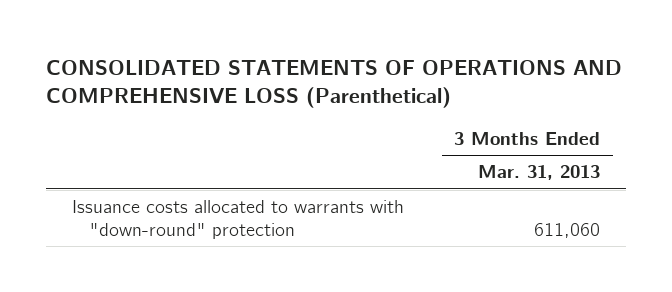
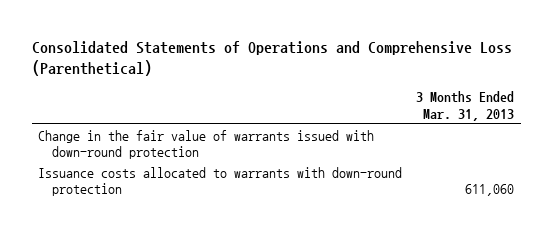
- CONSOLIDATED STATEMENTS OF OPERATIONS AND COMPREHENSIVE LOSS (Parenthetical)
+ Consolidated Statements of Operations and Comprehensive Loss (Parenthetical)
- Issuance costs allocated to warrants with "down-round" protection | 611,060
+ Change in the fair value of warrants issued with down-round protection
+ Issuance costs allocated to warrants with down-round protection | 611,060

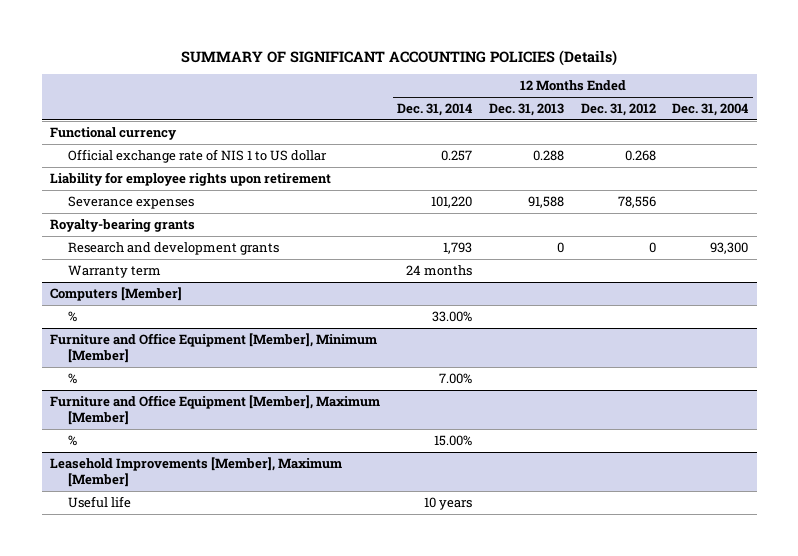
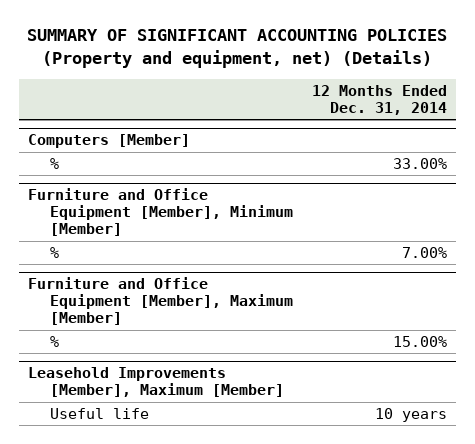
- SUMMARY OF SIGNIFICANT ACCOUNTING POLICIES (Details)
+ SUMMARY OF SIGNIFICANT ACCOUNTING POLICIES (Property and equipment, net) (Details)
- | 12 Months Ended Dec. 31, 2014 | 12 Months Ended Dec. 31, 2013 | 12 Months Ended Dec. 31, 2012 | 12 Months Ended Dec. 31, 2004
+ | 12 Months Ended Dec. 31, 2014
- Functional currency
- Official exchange rate of NIS 1 to US dollar | 0.257 | 0.288 | 0.268 |
- Liability for employee rights upon retirement
- Severance expenses | 101,220 | 91,588 | 78,556 |
- Royalty-bearing grants
- Research and development grants | 1,793 | 0 | 0 | 93,300
- Warranty term | 24 months | | |

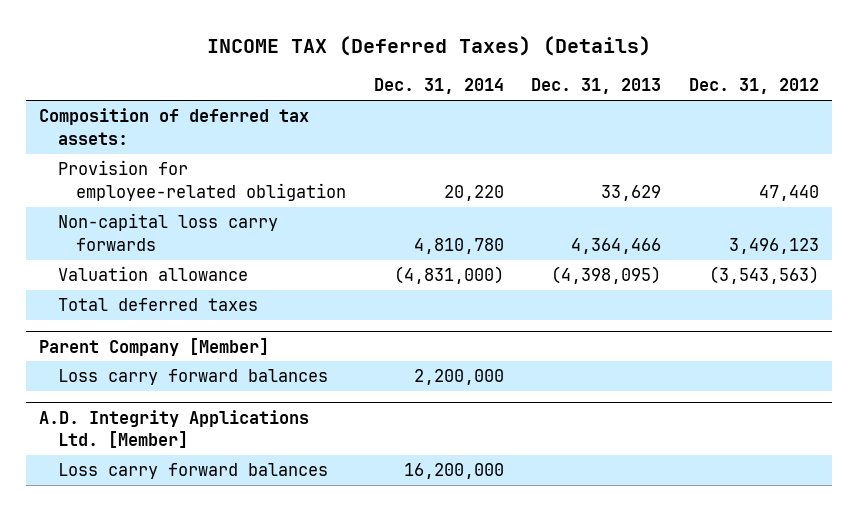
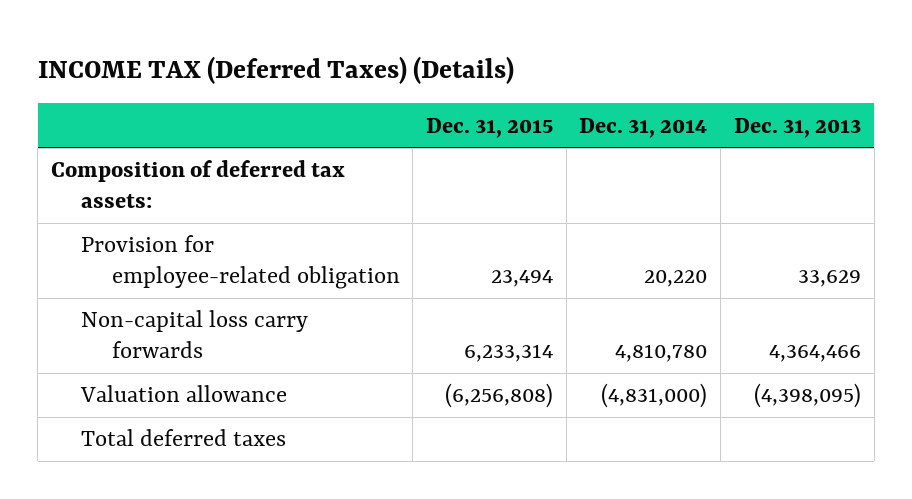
- | Dec. 31, 2014 | Dec. 31, 2013 | Dec. 31, 2012
+ | Dec. 31, 2015 | Dec. 31, 2014 | Dec. 31, 2013
- Parent Company [Member]
- Loss carry forward balances | 2,200,000 | |
- A.D. Integrity Applications Ltd. [Member]
- Loss carry forward balances | 16,200,000 | |

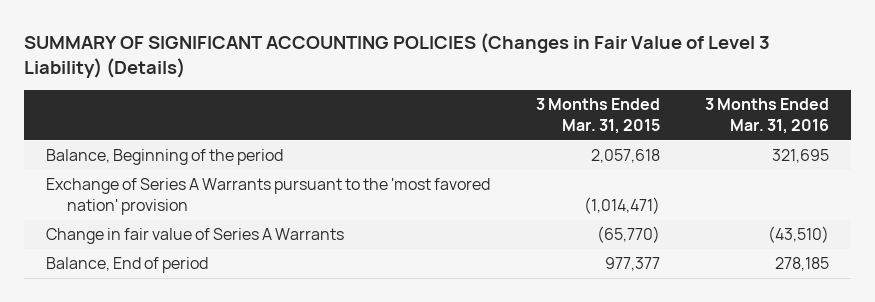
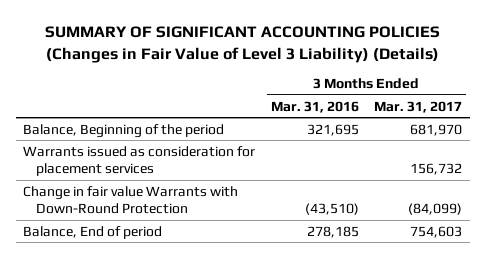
- | 3 Months Ended Mar. 31, 2015 | 3 Months Ended Mar. 31, 2016
+ | 3 Months Ended Mar. 31, 2016 | 3 Months Ended Mar. 31, 2017
- Exchange of Series A Warrants pursuant to the 'most favored nation' provision | (1,014,471) |
- Change in fair value of Series A Warrants | (65,770) | (43,510)
+ Warrants issued as consideration for placement services | | 156,732
+ Change in fair value Warrants with Down-Round Protection | (43,510) | (84,099)

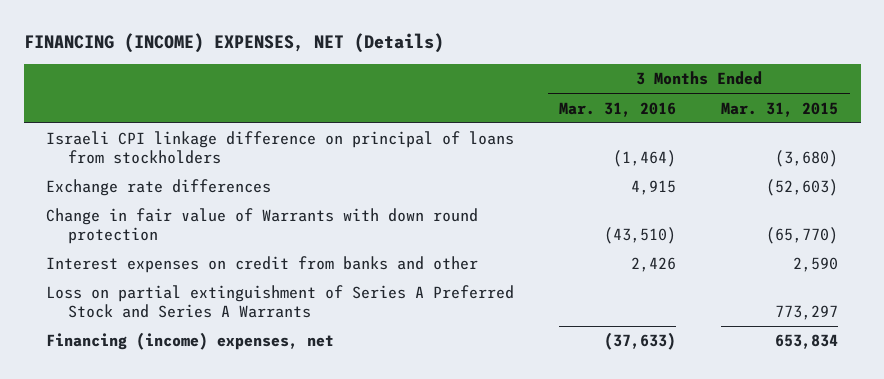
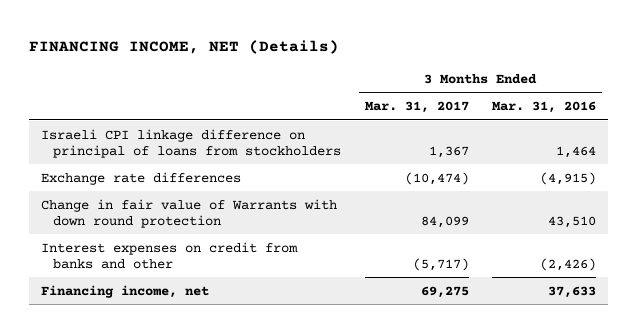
- FINANCING (INCOME) EXPENSES, NET (Details)
+ FINANCING INCOME, NET (Details)
- | 3 Months Ended Mar. 31, 2016 | 3 Months Ended Mar. 31, 2015
+ | 3 Months Ended Mar. 31, 2017 | 3 Months Ended Mar. 31, 2016
- Israeli CPI linkage difference on principal of loans from stockholders | (1,464) | (3,680)
- Exchange rate differences | 4,915 | (52,603)
- Change in fair value of Warrants with down round protection | (43,510) | (65,770)
- Interest expenses on credit from banks and other | 2,426 | 2,590
- Loss on partial extinguishment of Series A Preferred Stock and Series A Warrants | | 773,297
- Financing (income) expenses, net | (37,633) | 653,834
+ Israeli CPI linkage difference on principal of loans from stockholders | 1,367 | 1,464
+ Exchange rate differences | (10,474) | (4,915)
+ Change in fair value of Warrants with down round protection | 84,099 | 43,510
+ Interest expenses on credit from banks and other | (5,717) | (2,426)
+ Financing income, net | 69,275 | 37,633

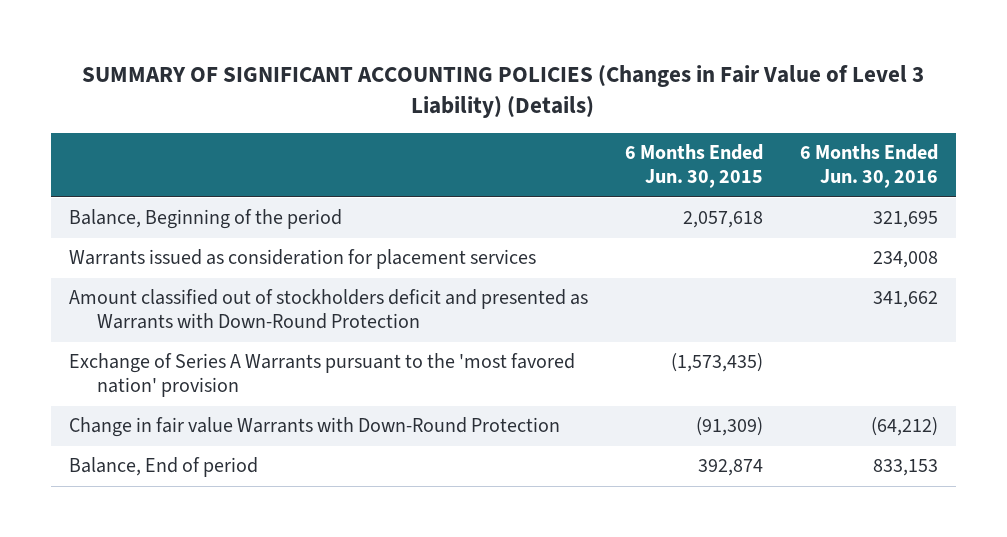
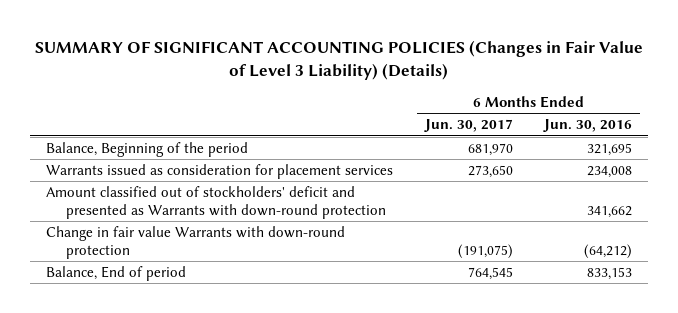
- | 6 Months Ended Jun. 30, 2015 | 6 Months Ended Jun. 30, 2016
+ | 6 Months Ended Jun. 30, 2017 | 6 Months Ended Jun. 30, 2016
- Amount classified out of stockholders deficit and presented as Warrants with Down-Round Protection | | 341,662
- Exchange of Series A Warrants pursuant to the 'most favored nation' provision | (1,573,435) |
- Change in fair value Warrants with Down-Round Protection | (91,309) | (64,212)
+ Amount classified out of stockholders' deficit and presented as Warrants with down-round protection | | 341,662
+ Change in fair value Warrants with down-round protection | (191,075) | (64,212)

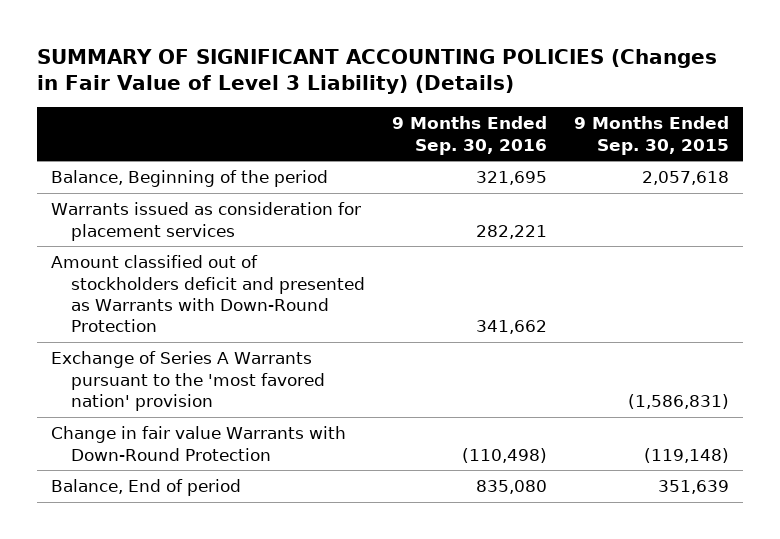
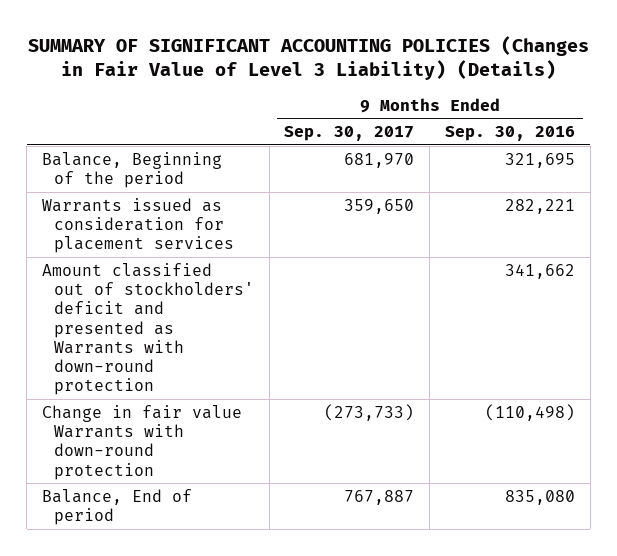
- | 9 Months Ended Sep. 30, 2016 | 9 Months Ended Sep. 30, 2015
+ | 9 Months Ended Sep. 30, 2017 | 9 Months Ended Sep. 30, 2016
- Amount classified out of stockholders deficit and presented as Warrants with Down-Round Protection | 341,662 |
- Exchange of Series A Warrants pursuant to the 'most favored nation' provision | | (1,586,831)
- Change in fair value Warrants with Down-Round Protection | (110,498) | (119,148)
+ Amount classified out of stockholders' deficit and presented as Warrants with down-round protection | | 341,662
+ Change in fair value Warrants with down-round protection | (273,733) | (110,498)

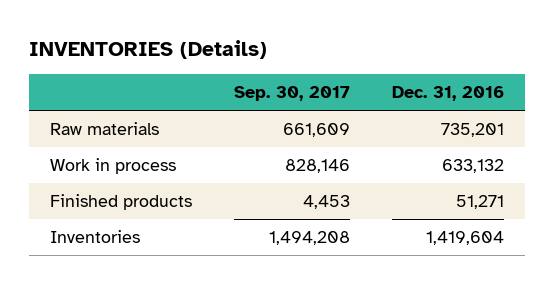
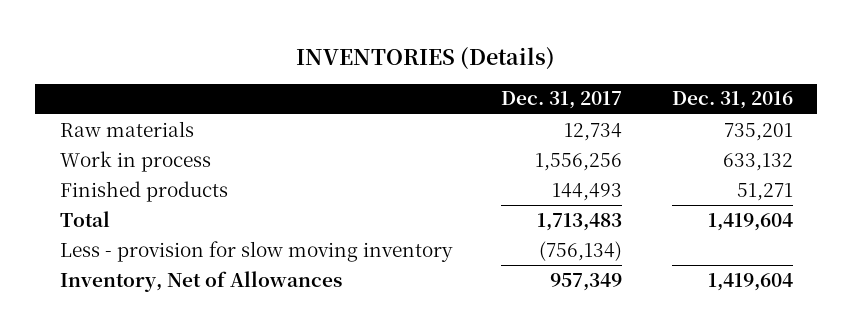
- | Sep. 30, 2017 | Dec. 31, 2016
+ | Dec. 31, 2017 | Dec. 31, 2016
- Inventories | 1,494,208 | 1,419,604
+ Total | 1,713,483 | 1,419,604
+ Less - provision for slow moving inventory | (756,134) |
+ Inventory, Net of Allowances | 957,349 | 1,419,604

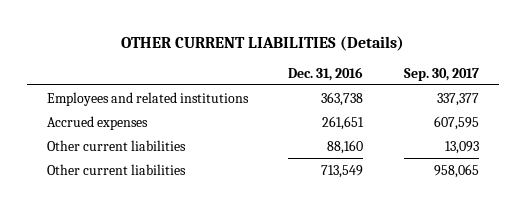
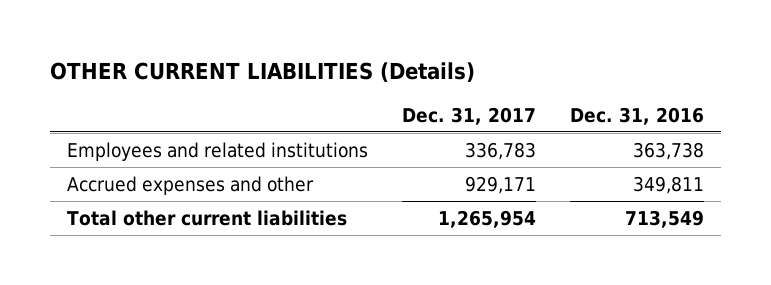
- | Dec. 31, 2016 | Sep. 30, 2017
+ | Dec. 31, 2017 | Dec. 31, 2016
- Accrued expenses | 261,651 | 607,595
- Other current liabilities | 88,160 | 13,093
- Other current liabilities | 713,549 | 958,065
+ Accrued expenses and other | 929,171 | 349,811
+ Total other current liabilities | 1,265,954 | 713,549

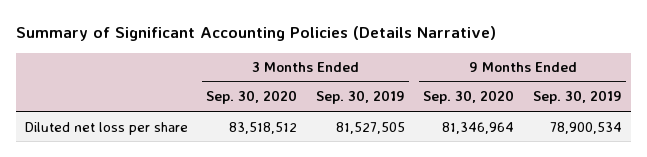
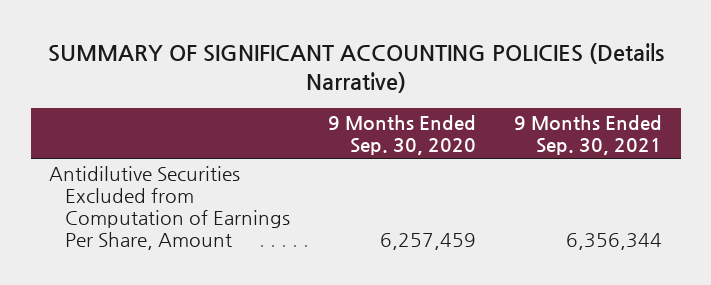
- Summary of Significant Accounting Policies (Details Narrative)
+ SUMMARY OF SIGNIFICANT ACCOUNTING POLICIES (Details Narrative)
- | 3 Months Ended Sep. 30, 2020 | 3 Months Ended Sep. 30, 2019 | 9 Months Ended Sep. 30, 2020 | 9 Months Ended Sep. 30, 2019
+ | 9 Months Ended Sep. 30, 2020 | 9 Months Ended Sep. 30, 2021
- Diluted net loss per share | 83,518,512 | 81,527,505 | 81,346,964 | 78,900,534
+ Antidilutive Securities Excluded from Computation of Earnings Per Share, Amount | 6,257,459 | 6,356,344

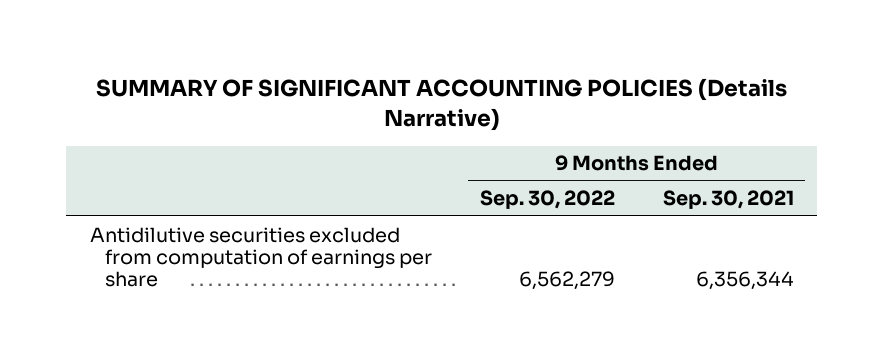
- | 9 Months Ended Sep. 30, 2020 | 9 Months Ended Sep. 30, 2021
+ | 9 Months Ended Sep. 30, 2022 | 9 Months Ended Sep. 30, 2021
- Antidilutive Securities Excluded from Computation of Earnings Per Share, Amount | 6,257,459 | 6,356,344
+ Antidilutive securities excluded from computation of earnings per share | 6,562,279 | 6,356,344

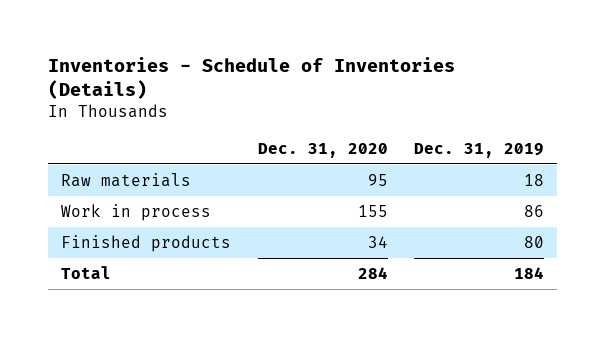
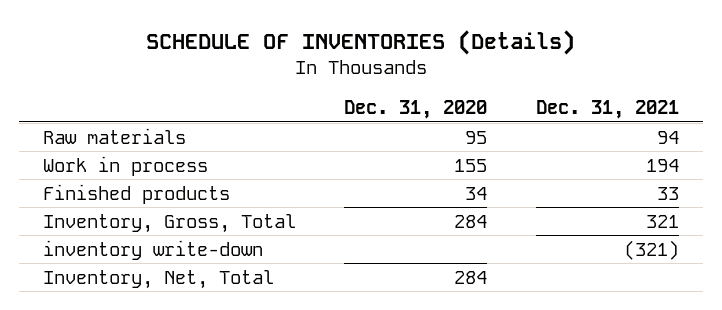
- Inventories - Schedule of Inventories (Details)
+ SCHEDULE OF INVENTORIES (Details)
- | Dec. 31, 2020 | Dec. 31, 2019
+ | Dec. 31, 2020 | Dec. 31, 2021
- Total | 284 | 184
+ Inventory, Gross, Total | 284 | 321
+ inventory write-down | | (321)
+ Inventory, Net, Total | 284 |

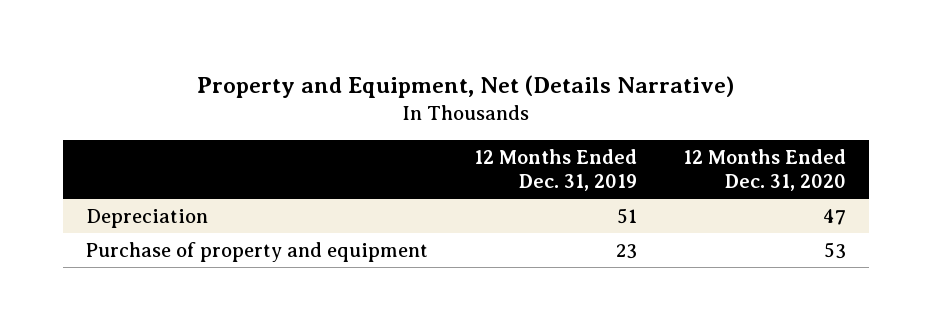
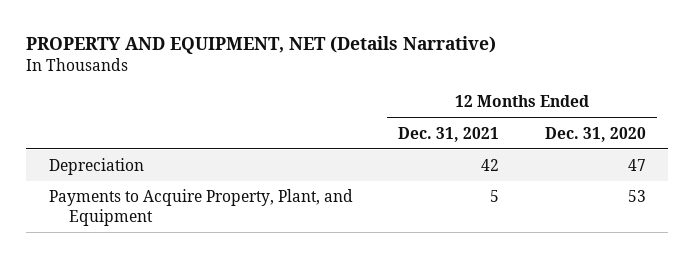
- Property and Equipment, Net (Details Narrative)
+ PROPERTY AND EQUIPMENT, NET (Details Narrative)
- | 12 Months Ended Dec. 31, 2019 | 12 Months Ended Dec. 31, 2020
+ | 12 Months Ended Dec. 31, 2021 | 12 Months Ended Dec. 31, 2020
- Purchase of property and equipment | 23 | 53
+ Payments to Acquire Property, Plant, and Equipment | 5 | 53

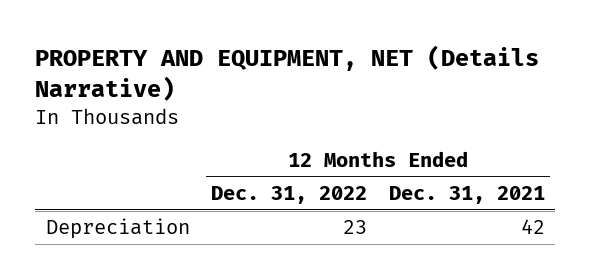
- | 12 Months Ended Dec. 31, 2021 | 12 Months Ended Dec. 31, 2020
+ | 12 Months Ended Dec. 31, 2022 | 12 Months Ended Dec. 31, 2021
- Payments to Acquire Property, Plant, and Equipment | 5 | 53

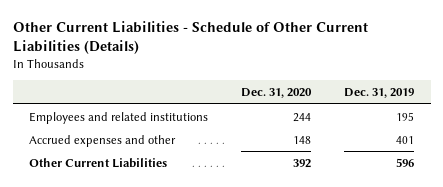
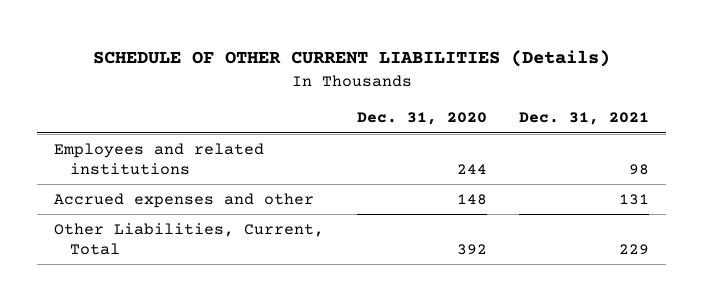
- Other Current Liabilities - Schedule of Other Current Liabilities (Details)
+ SCHEDULE OF OTHER CURRENT LIABILITIES (Details)
- | Dec. 31, 2020 | Dec. 31, 2019
+ | Dec. 31, 2020 | Dec. 31, 2021
- Other Current Liabilities | 392 | 596
+ Other Liabilities, Current, Total | 392 | 229

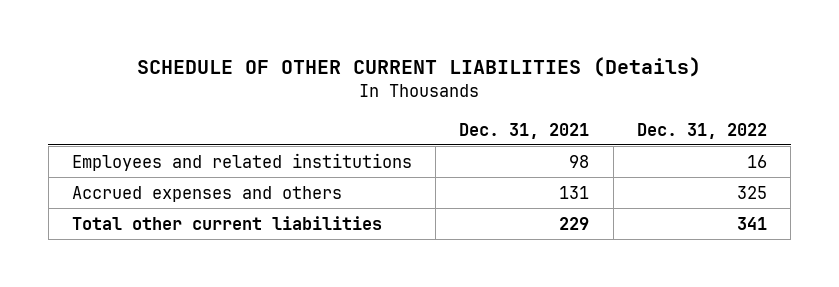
- | Dec. 31, 2020 | Dec. 31, 2021
+ | Dec. 31, 2021 | Dec. 31, 2022
- Accrued expenses and other | 148 | 131
- Other Liabilities, Current, Total | 392 | 229
+ Accrued expenses and others | 131 | 325
+ Total other current liabilities | 229 | 341

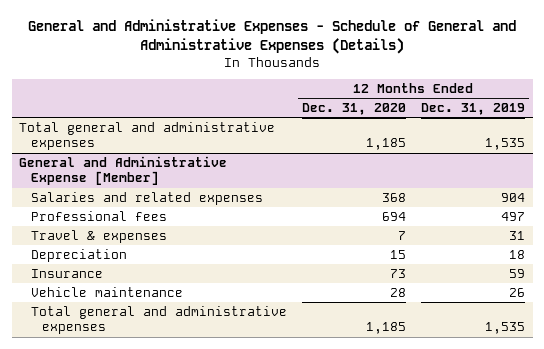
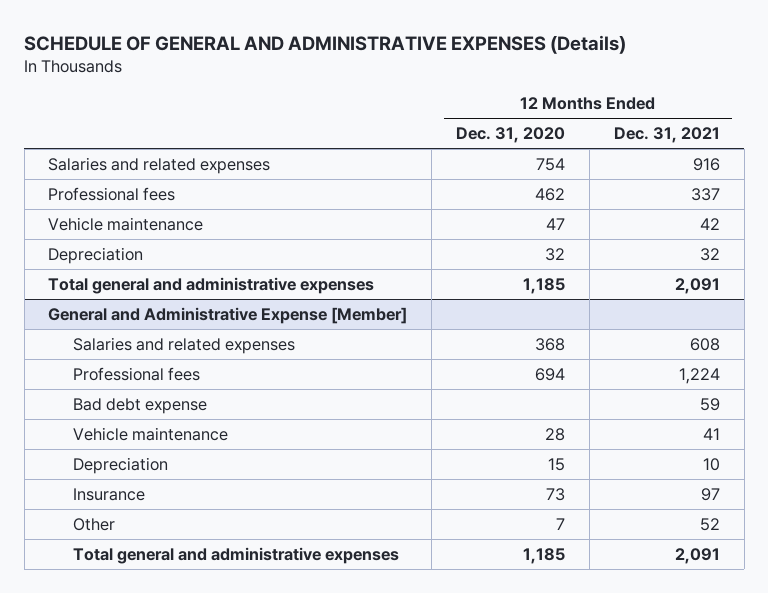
- General and Administrative Expenses - Schedule of General and Administrative Expenses (Details)
+ SCHEDULE OF GENERAL AND ADMINISTRATIVE EXPENSES (Details)
- | 12 Months Ended Dec. 31, 2020 | 12 Months Ended Dec. 31, 2019
+ | 12 Months Ended Dec. 31, 2020 | 12 Months Ended Dec. 31, 2021
+ Salaries and related expenses | 754 | 916
+ Professional fees | 462 | 337
+ Vehicle maintenance | 47 | 42
+ Depreciation | 32 | 32
@ General and Administrative Expense [Member]
- Travel & expenses | 7 | 31
+ Bad debt expense | | 59
moved up: Vehicle maintenance | 28 | 41
+ Other | 7 | 52

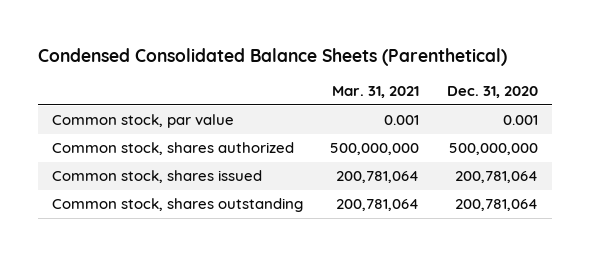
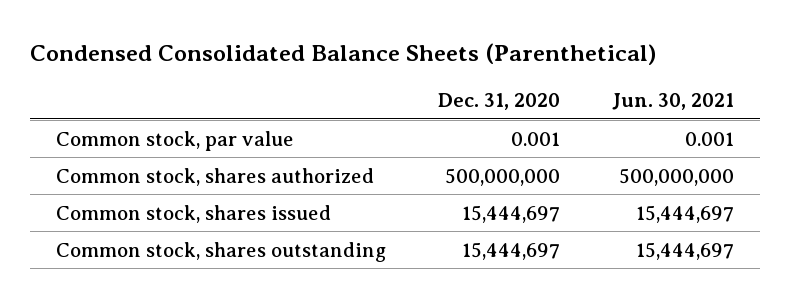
- | Mar. 31, 2021 | Dec. 31, 2020
+ | Dec. 31, 2020 | Jun. 30, 2021
- Common stock, shares issued | 200,781,064 | 200,781,064
- Common stock, shares outstanding | 200,781,064 | 200,781,064
+ Common stock, shares issued | 15,444,697 | 15,444,697
+ Common stock, shares outstanding | 15,444,697 | 15,444,697

